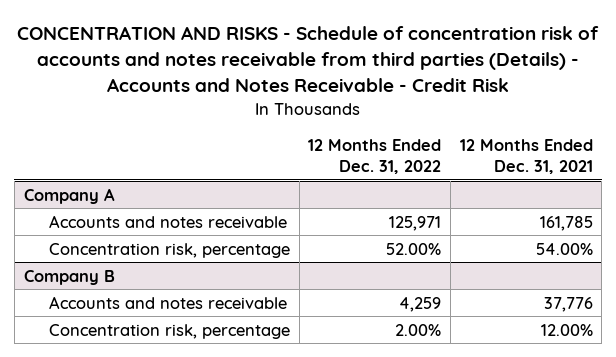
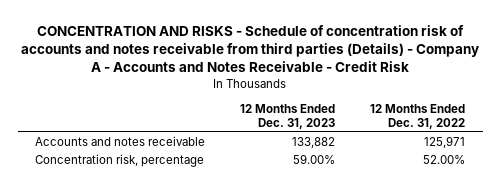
- CONCENTRATION AND RISKS - Schedule of concentration risk of accounts and notes receivable from third parties (Details) - Accounts and Notes Receivable - Credit Risk
+ CONCENTRATION AND RISKS - Schedule of concentration risk of accounts and notes receivable from third parties (Details) - Company A - Accounts and Notes Receivable - Credit Risk
- | 12 Months Ended Dec. 31, 2022 | 12 Months Ended Dec. 31, 2021
+ | 12 Months Ended Dec. 31, 2023 | 12 Months Ended Dec. 31, 2022
- Company A
- Company B
- Accounts and notes receivable | 4,259 | 37,776
- Concentration risk, percentage | 2.00% | 12.00%

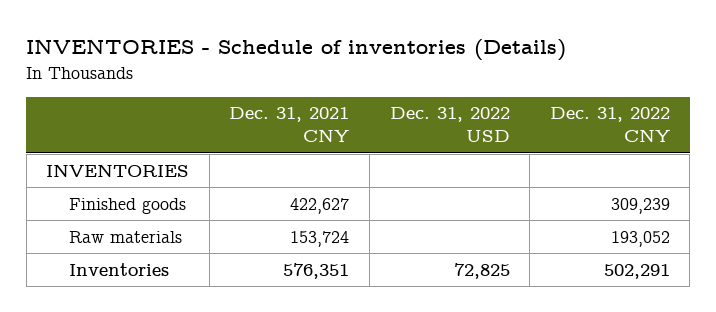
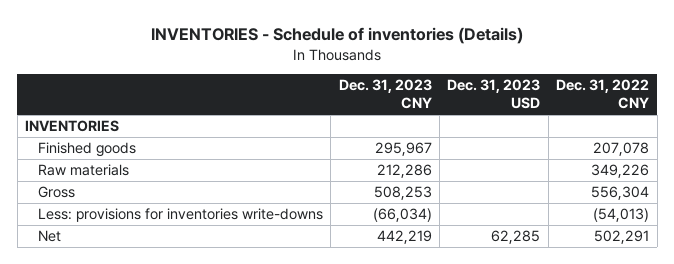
- | Dec. 31, 2021 CNY | Dec. 31, 2022 USD | Dec. 31, 2022 CNY
+ | Dec. 31, 2023 CNY | Dec. 31, 2023 USD | Dec. 31, 2022 CNY
- Finished goods | 422,627 | | 309,239
- Raw materials | 153,724 | | 193,052
- Inventories | 576,351 | 72,825 | 502,291
+ Finished goods | 295,967 | | 207,078
+ Raw materials | 212,286 | | 349,226
+ Gross | 508,253 | | 556,304
+ Less: provisions for inventories write-downs | (66,034) | | (54,013)
+ Net | 442,219 | 62,285 | 502,291

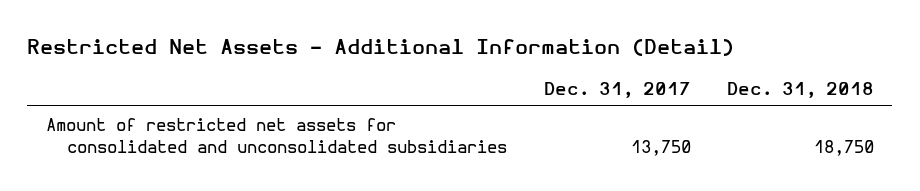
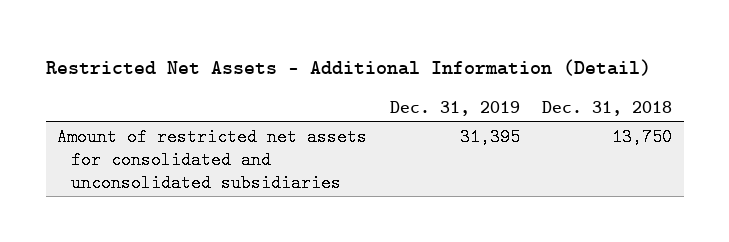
- | Dec. 31, 2017 | Dec. 31, 2018
+ | Dec. 31, 2019 | Dec. 31, 2018
- Amount of restricted net assets for consolidated and unconsolidated subsidiaries | 13,750 | 18,750
+ Amount of restricted net assets for consolidated and unconsolidated subsidiaries | 31,395 | 13,750

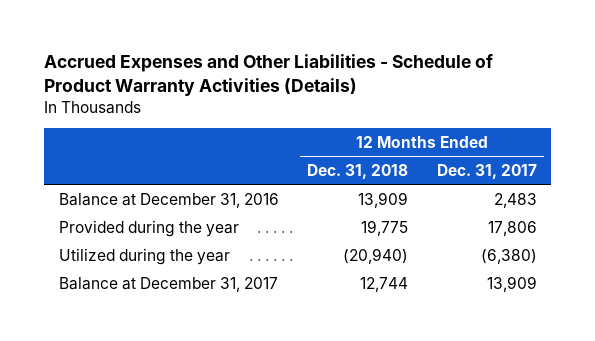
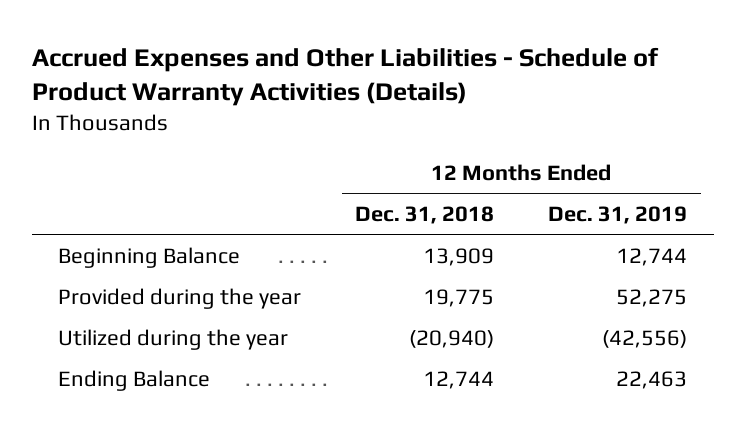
- | 12 Months Ended Dec. 31, 2018 | 12 Months Ended Dec. 31, 2017
+ | 12 Months Ended Dec. 31, 2018 | 12 Months Ended Dec. 31, 2019
- Balance at December 31, 2016 | 13,909 | 2,483
+ Beginning Balance | 13,909 | 12,744
- Balance at December 31, 2017 | 12,744 | 13,909
+ Ending Balance | 12,744 | 22,463

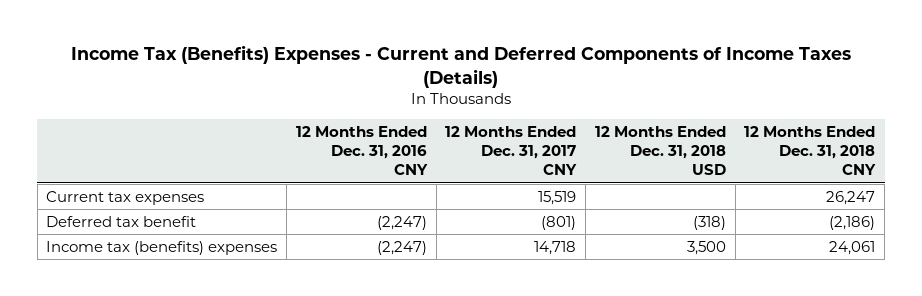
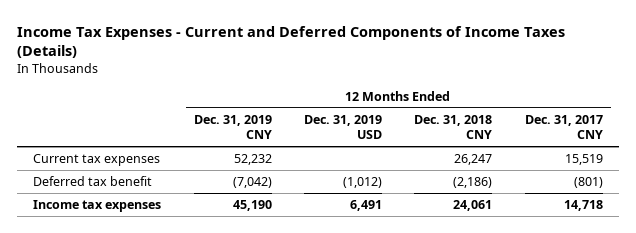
- Income Tax (Benefits) Expenses - Current and Deferred Components of Income Taxes (Details)
+ Income Tax Expenses - Current and Deferred Components of Income Taxes (Details)
- | 12 Months Ended Dec. 31, 2016 CNY | 12 Months Ended Dec. 31, 2017 CNY | 12 Months Ended Dec. 31, 2018 USD | 12 Months Ended Dec. 31, 2018 CNY
+ | 12 Months Ended Dec. 31, 2019 CNY | 12 Months Ended Dec. 31, 2019 USD | 12 Months Ended Dec. 31, 2018 CNY | 12 Months Ended Dec. 31, 2017 CNY
- Income tax (benefits) expenses | (2,247) | 14,718 | 3,500 | 24,061
+ Income tax expenses | 45,190 | 6,491 | 24,061 | 14,718

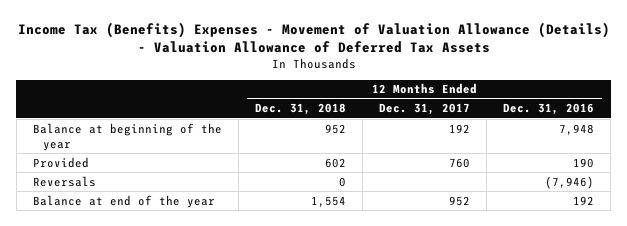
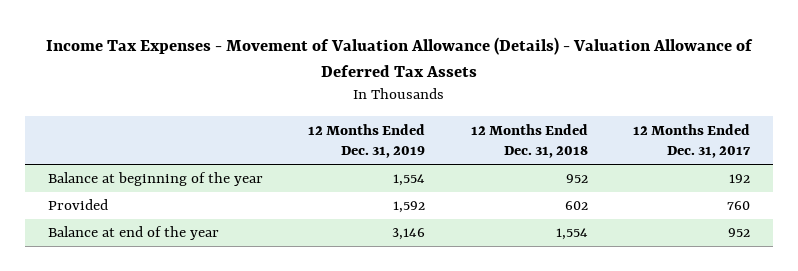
- Income Tax (Benefits) Expenses - Movement of Valuation Allowance (Details) - Valuation Allowance of Deferred Tax Assets
+ Income Tax Expenses - Movement of Valuation Allowance (Details) - Valuation Allowance of Deferred Tax Assets
- | 12 Months Ended Dec. 31, 2018 | 12 Months Ended Dec. 31, 2017 | 12 Months Ended Dec. 31, 2016
+ | 12 Months Ended Dec. 31, 2019 | 12 Months Ended Dec. 31, 2018 | 12 Months Ended Dec. 31, 2017
- Reversals | 0 | | (7,946)

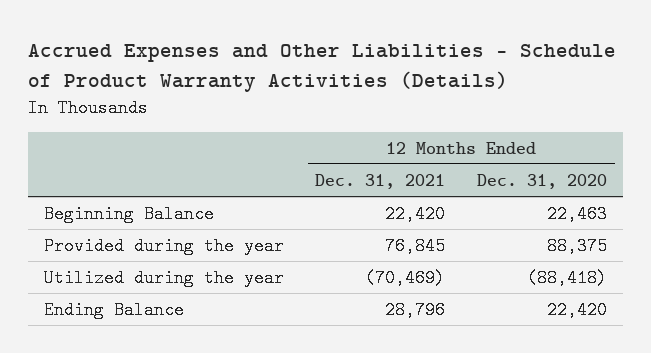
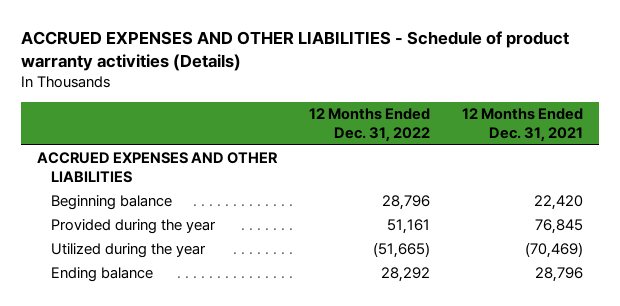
- Accrued Expenses and Other Liabilities - Schedule of Product Warranty Activities (Details)
+ ACCRUED EXPENSES AND OTHER LIABILITIES - Schedule of product warranty activities (Details)
- | 12 Months Ended Dec. 31, 2021 | 12 Months Ended Dec. 31, 2020
+ | 12 Months Ended Dec. 31, 2022 | 12 Months Ended Dec. 31, 2021
- Beginning Balance | 22,420 | 22,463
+ ACCRUED EXPENSES AND OTHER LIABILITIES
+ Beginning balance | 28,796 | 22,420
- Ending Balance | 28,796 | 22,420
+ Ending balance | 28,292 | 28,796

